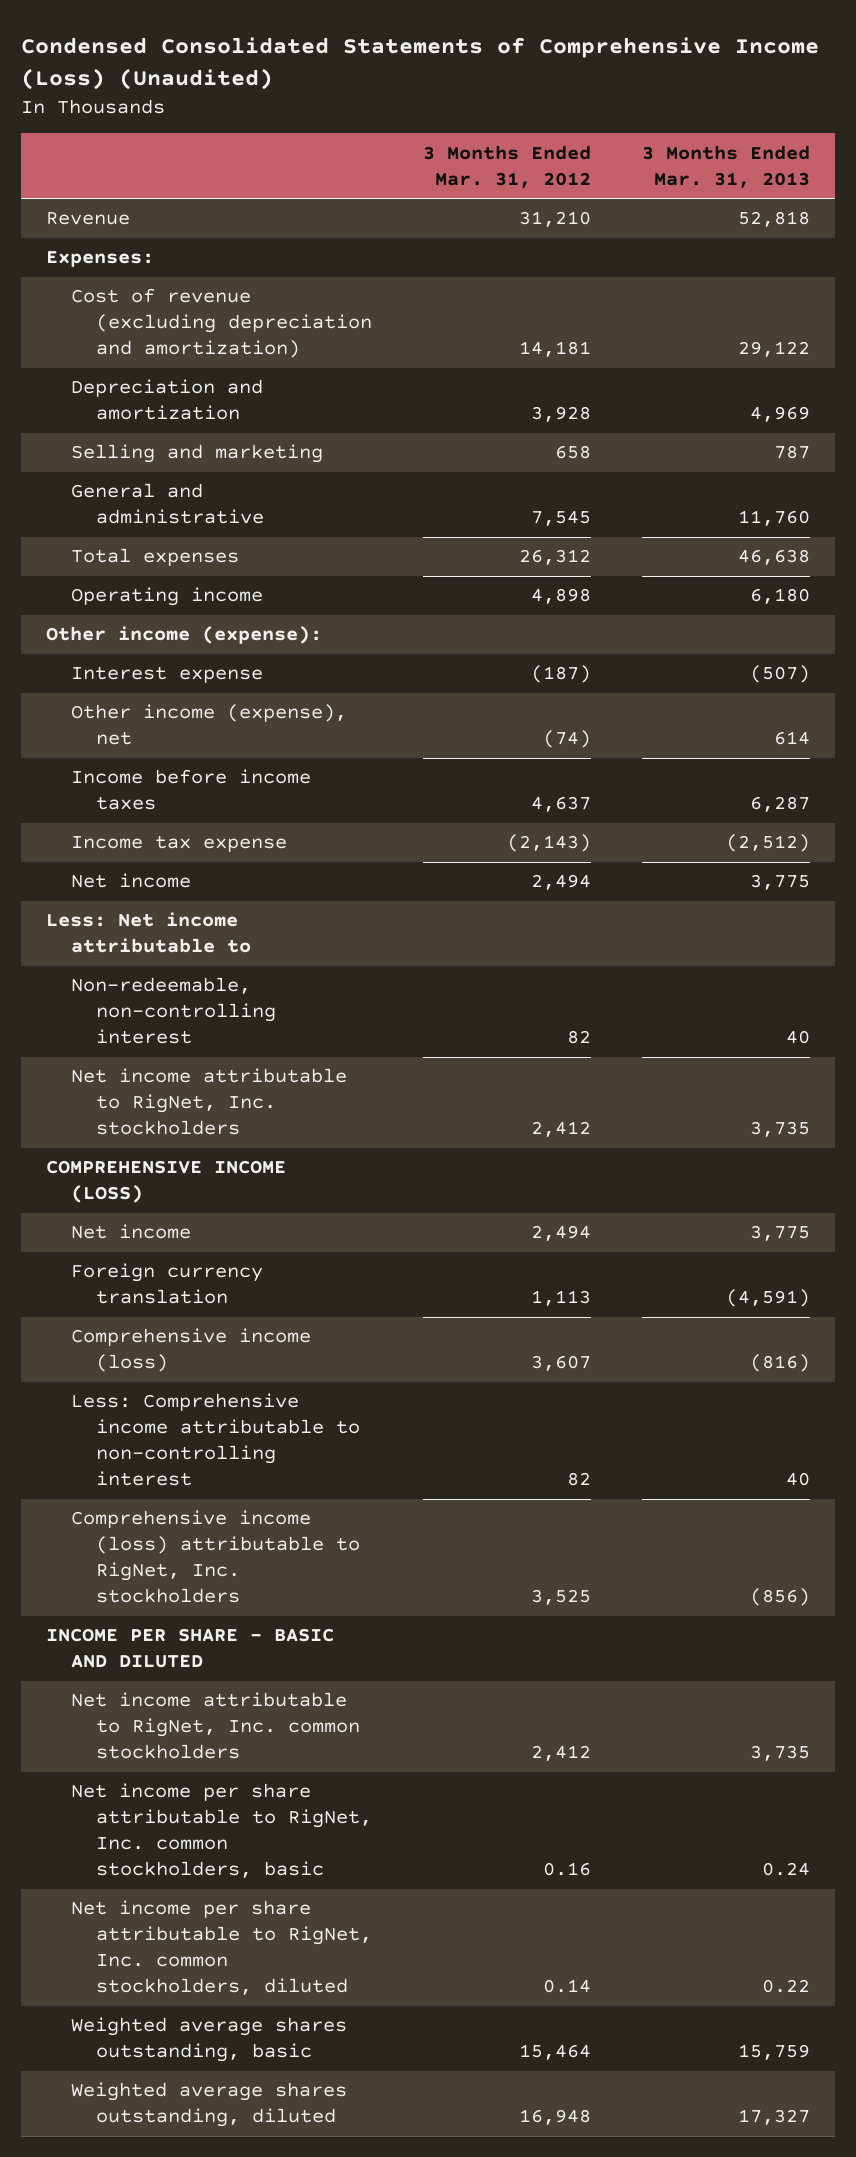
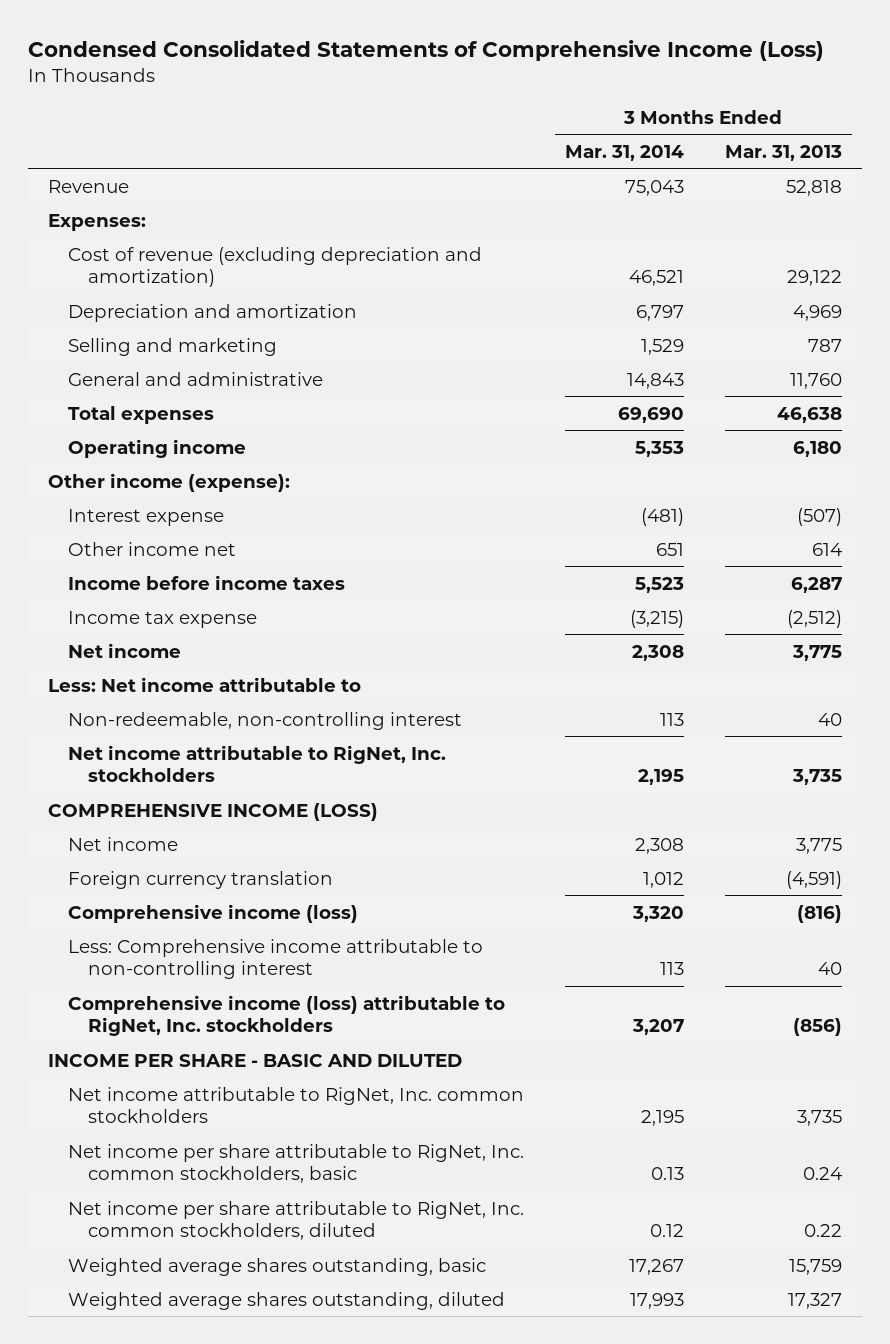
- Condensed Consolidated Statements of Comprehensive Income (Loss) (Unaudited)
+ Condensed Consolidated Statements of Comprehensive Income (Loss)
- | 3 Months Ended Mar. 31, 2012 | 3 Months Ended Mar. 31, 2013
+ | 3 Months Ended Mar. 31, 2014 | 3 Months Ended Mar. 31, 2013
- Other income (expense), net | (74) | 614
+ Other income net | 651 | 614

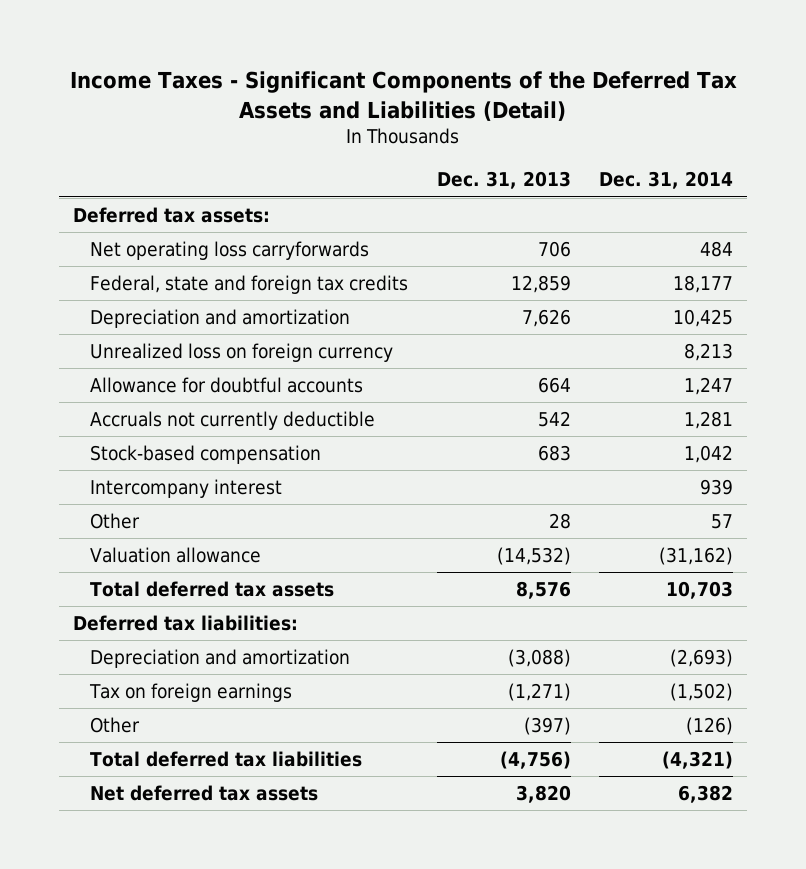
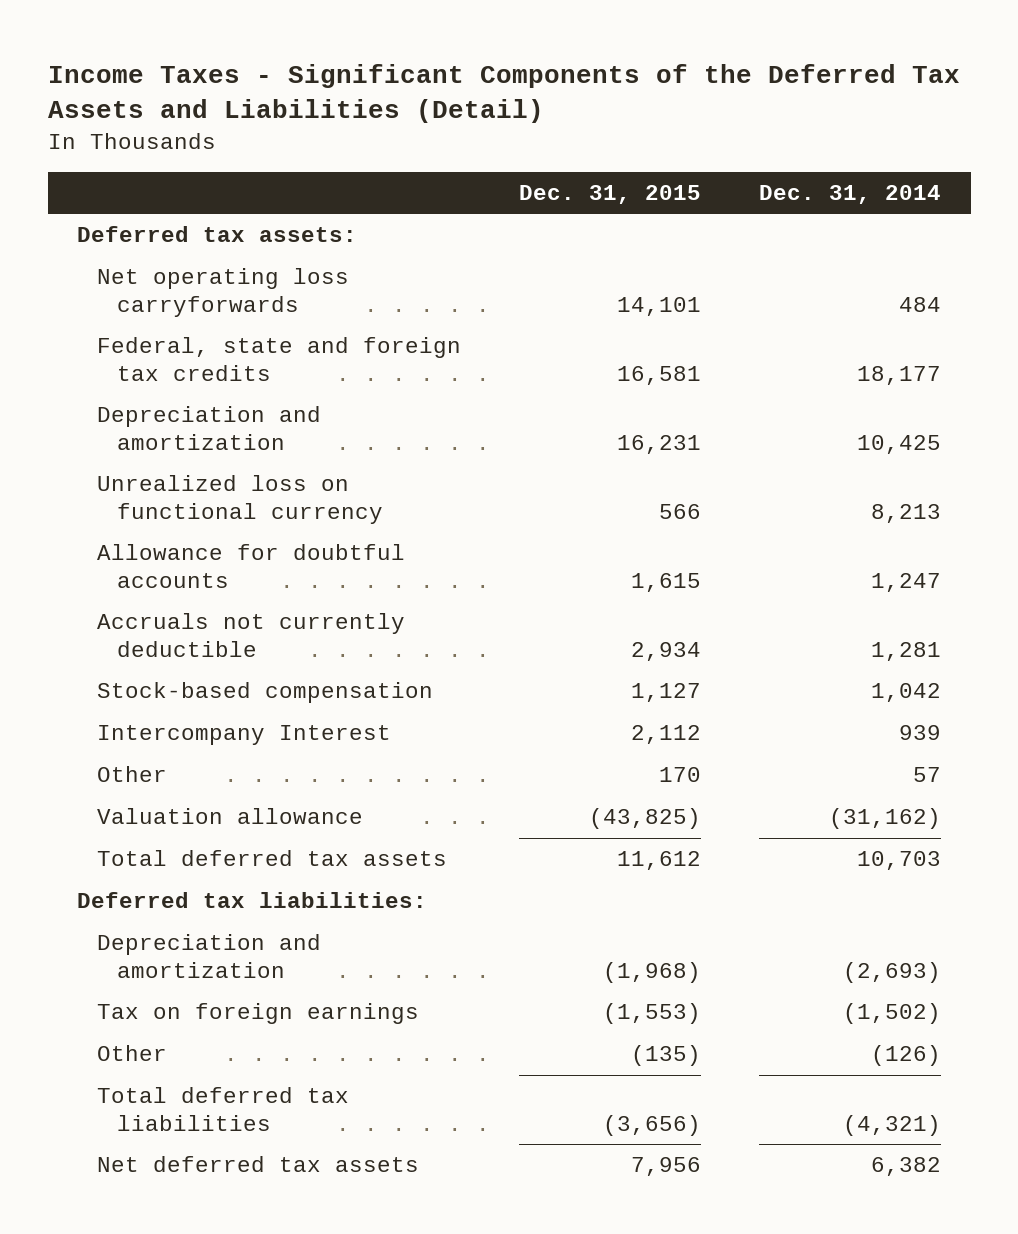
- | Dec. 31, 2013 | Dec. 31, 2014
+ | Dec. 31, 2015 | Dec. 31, 2014
- Unrealized loss on foreign currency | | 8,213
+ Unrealized loss on functional currency | 566 | 8,213
- Intercompany interest | | 939
+ Intercompany Interest | 2,112 | 939

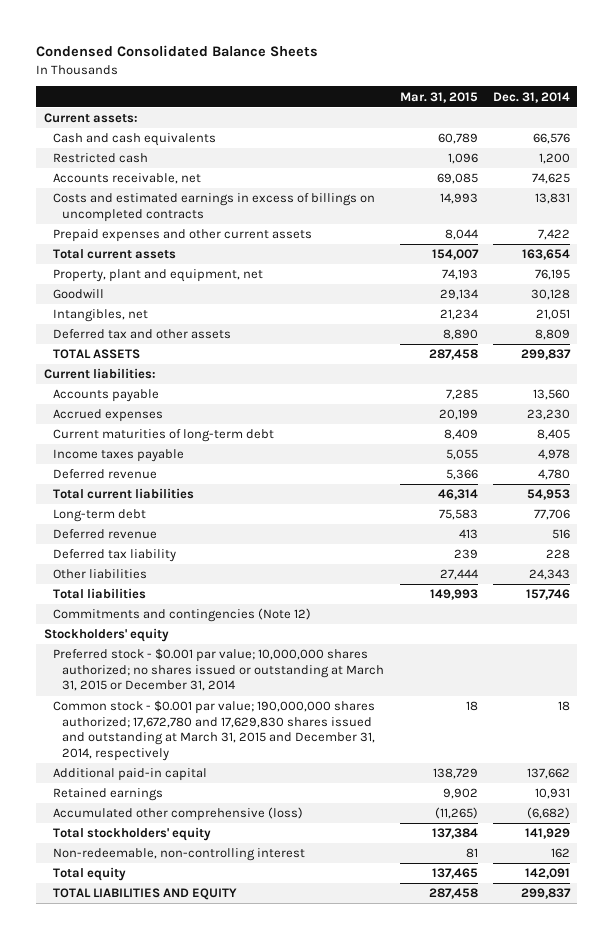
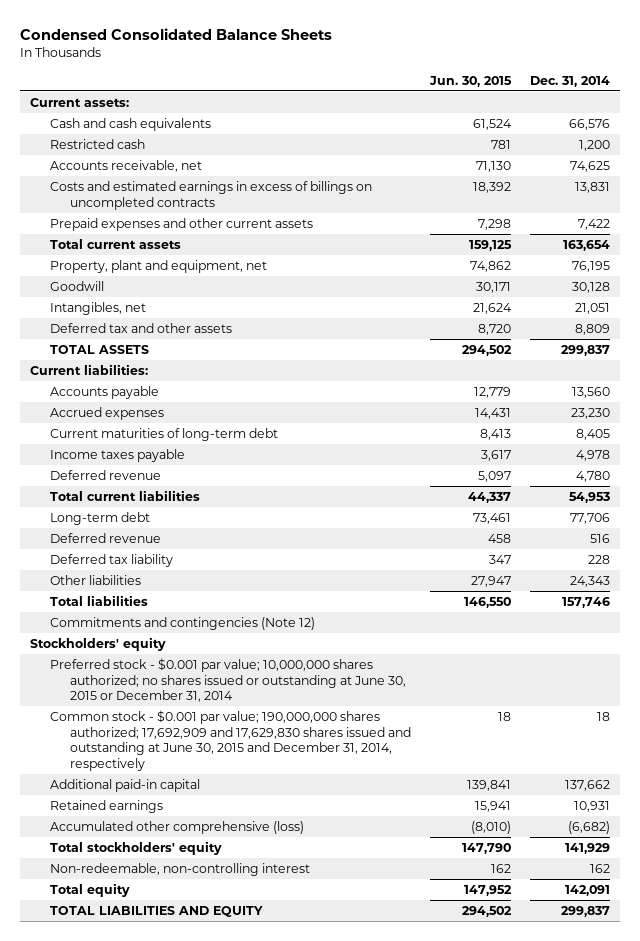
- | Mar. 31, 2015 | Dec. 31, 2014
+ | Jun. 30, 2015 | Dec. 31, 2014
- Preferred stock - $0.001 par value; 10,000,000 shares authorized; no shares issued or outstanding at March 31, 2015 or December 31, 2014
- Common stock - $0.001 par value; 190,000,000 shares authorized; 17,672,780 and 17,629,830 shares issued and outstanding at March 31, 2015 and December 31, 2014, respectively | 18 | 18
+ Preferred stock - $0.001 par value; 10,000,000 shares authorized; no shares issued or outstanding at June 30, 2015 or December 31, 2014
+ Common stock - $0.001 par value; 190,000,000 shares authorized; 17,692,909 and 17,629,830 shares issued and outstanding at June 30, 2015 and December 31, 2014, respectively | 18 | 18

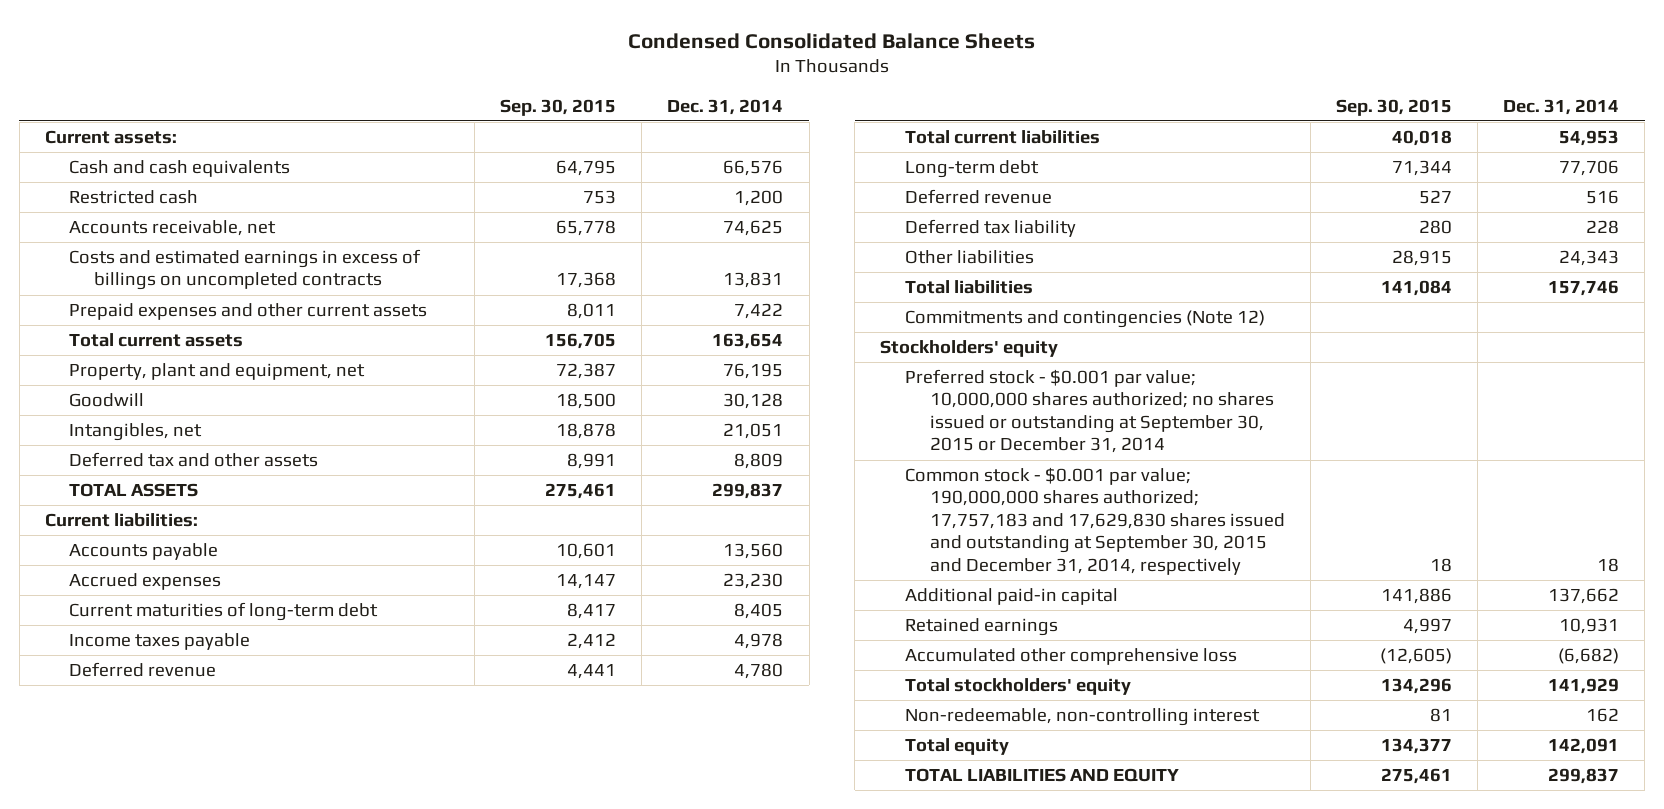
- | Jun. 30, 2015 | Dec. 31, 2014
+ | Sep. 30, 2015 | Dec. 31, 2014
- Preferred stock - $0.001 par value; 10,000,000 shares authorized; no shares issued or outstanding at June 30, 2015 or December 31, 2014
- Common stock - $0.001 par value; 190,000,000 shares authorized; 17,692,909 and 17,629,830 shares issued and outstanding at June 30, 2015 and December 31, 2014, respectively | 18 | 18
+ Preferred stock - $0.001 par value; 10,000,000 shares authorized; no shares issued or outstanding at September 30, 2015 or December 31, 2014
+ Common stock - $0.001 par value; 190,000,000 shares authorized; 17,757,183 and 17,629,830 shares issued and outstanding at September 30, 2015 and December 31, 2014, respectively | 18 | 18
- Accumulated other comprehensive (loss) | (8,010) | (6,682)
+ Accumulated other comprehensive loss | (12,605) | (6,682)

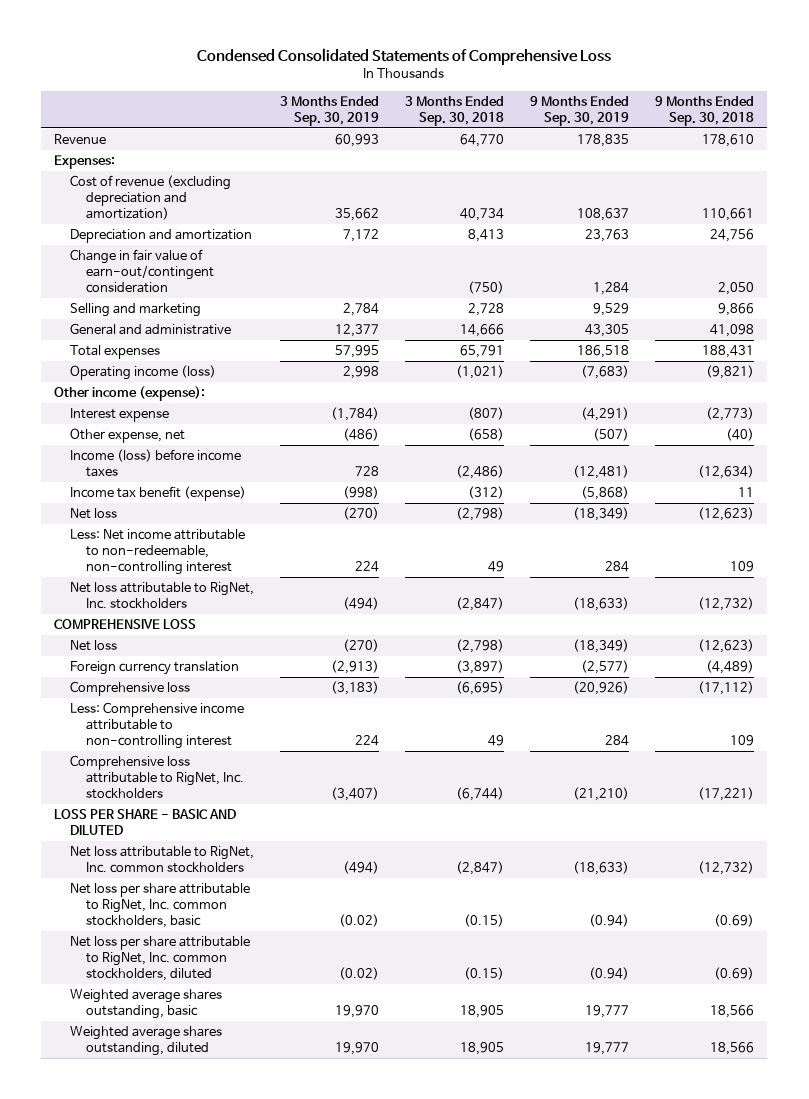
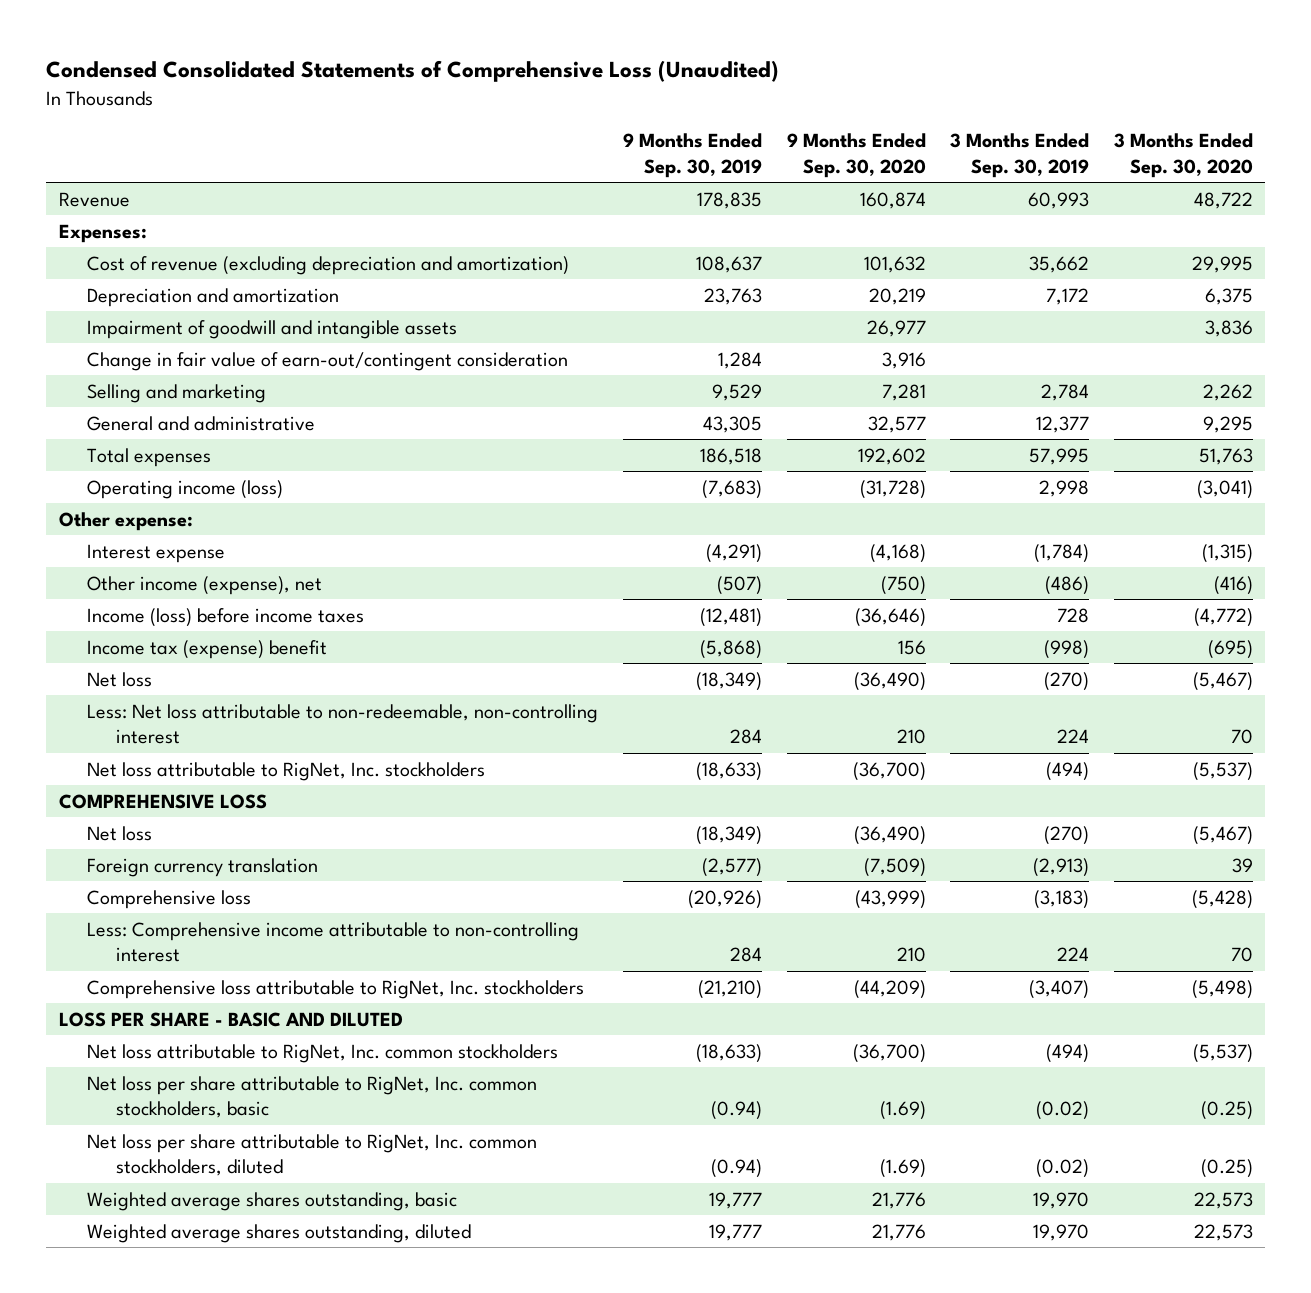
- Condensed Consolidated Statements of Comprehensive Loss
+ Condensed Consolidated Statements of Comprehensive Loss (Unaudited)
- | 3 Months Ended Sep. 30, 2019 | 3 Months Ended Sep. 30, 2018 | 9 Months Ended Sep. 30, 2019 | 9 Months Ended Sep. 30, 2018
+ | 9 Months Ended Sep. 30, 2019 | 9 Months Ended Sep. 30, 2020 | 3 Months Ended Sep. 30, 2019 | 3 Months Ended Sep. 30, 2020
+ Impairment of goodwill and intangible assets | | 26,977 | | 3,836
- Other income (expense):
+ Other expense:
- Other expense, net | (486) | (658) | (507) | (40)
+ Other income (expense), net | (507) | (750) | (486) | (416)
- Income tax benefit (expense) | (998) | (312) | (5,868) | 11
+ Income tax (expense) benefit | (5,868) | 156 | (998) | (695)
- Less: Net income attributable to non-redeemable, non-controlling interest | 224 | 49 | 284 | 109
+ Less: Net loss attributable to non-redeemable, non-controlling interest | 284 | 210 | 224 | 70

